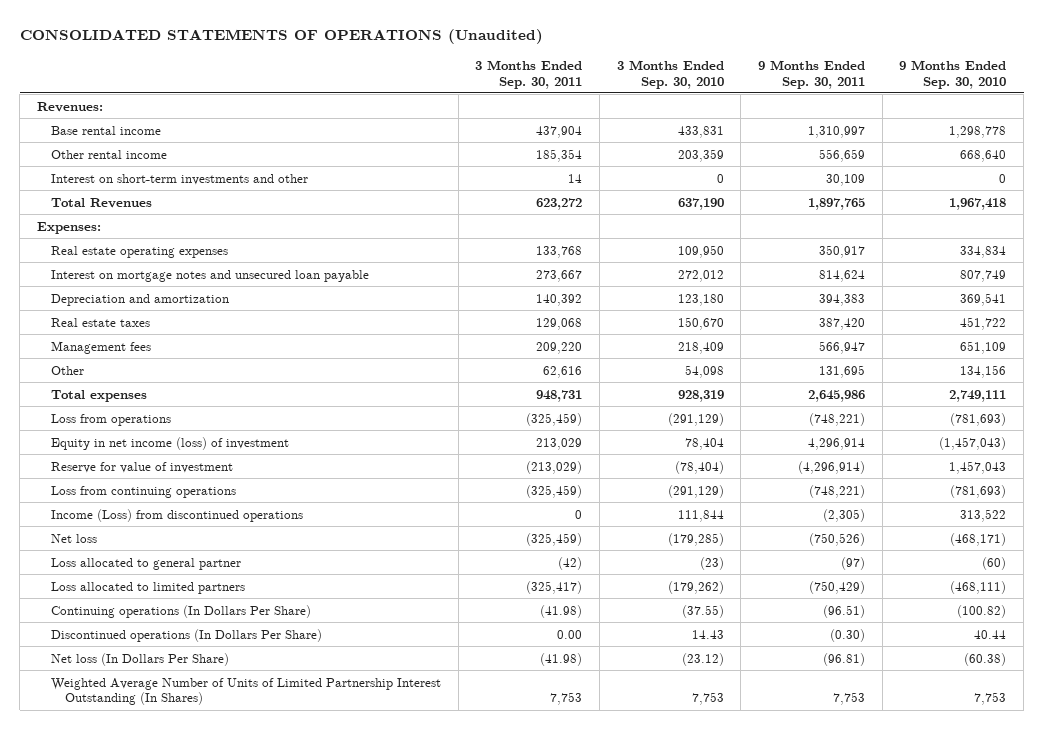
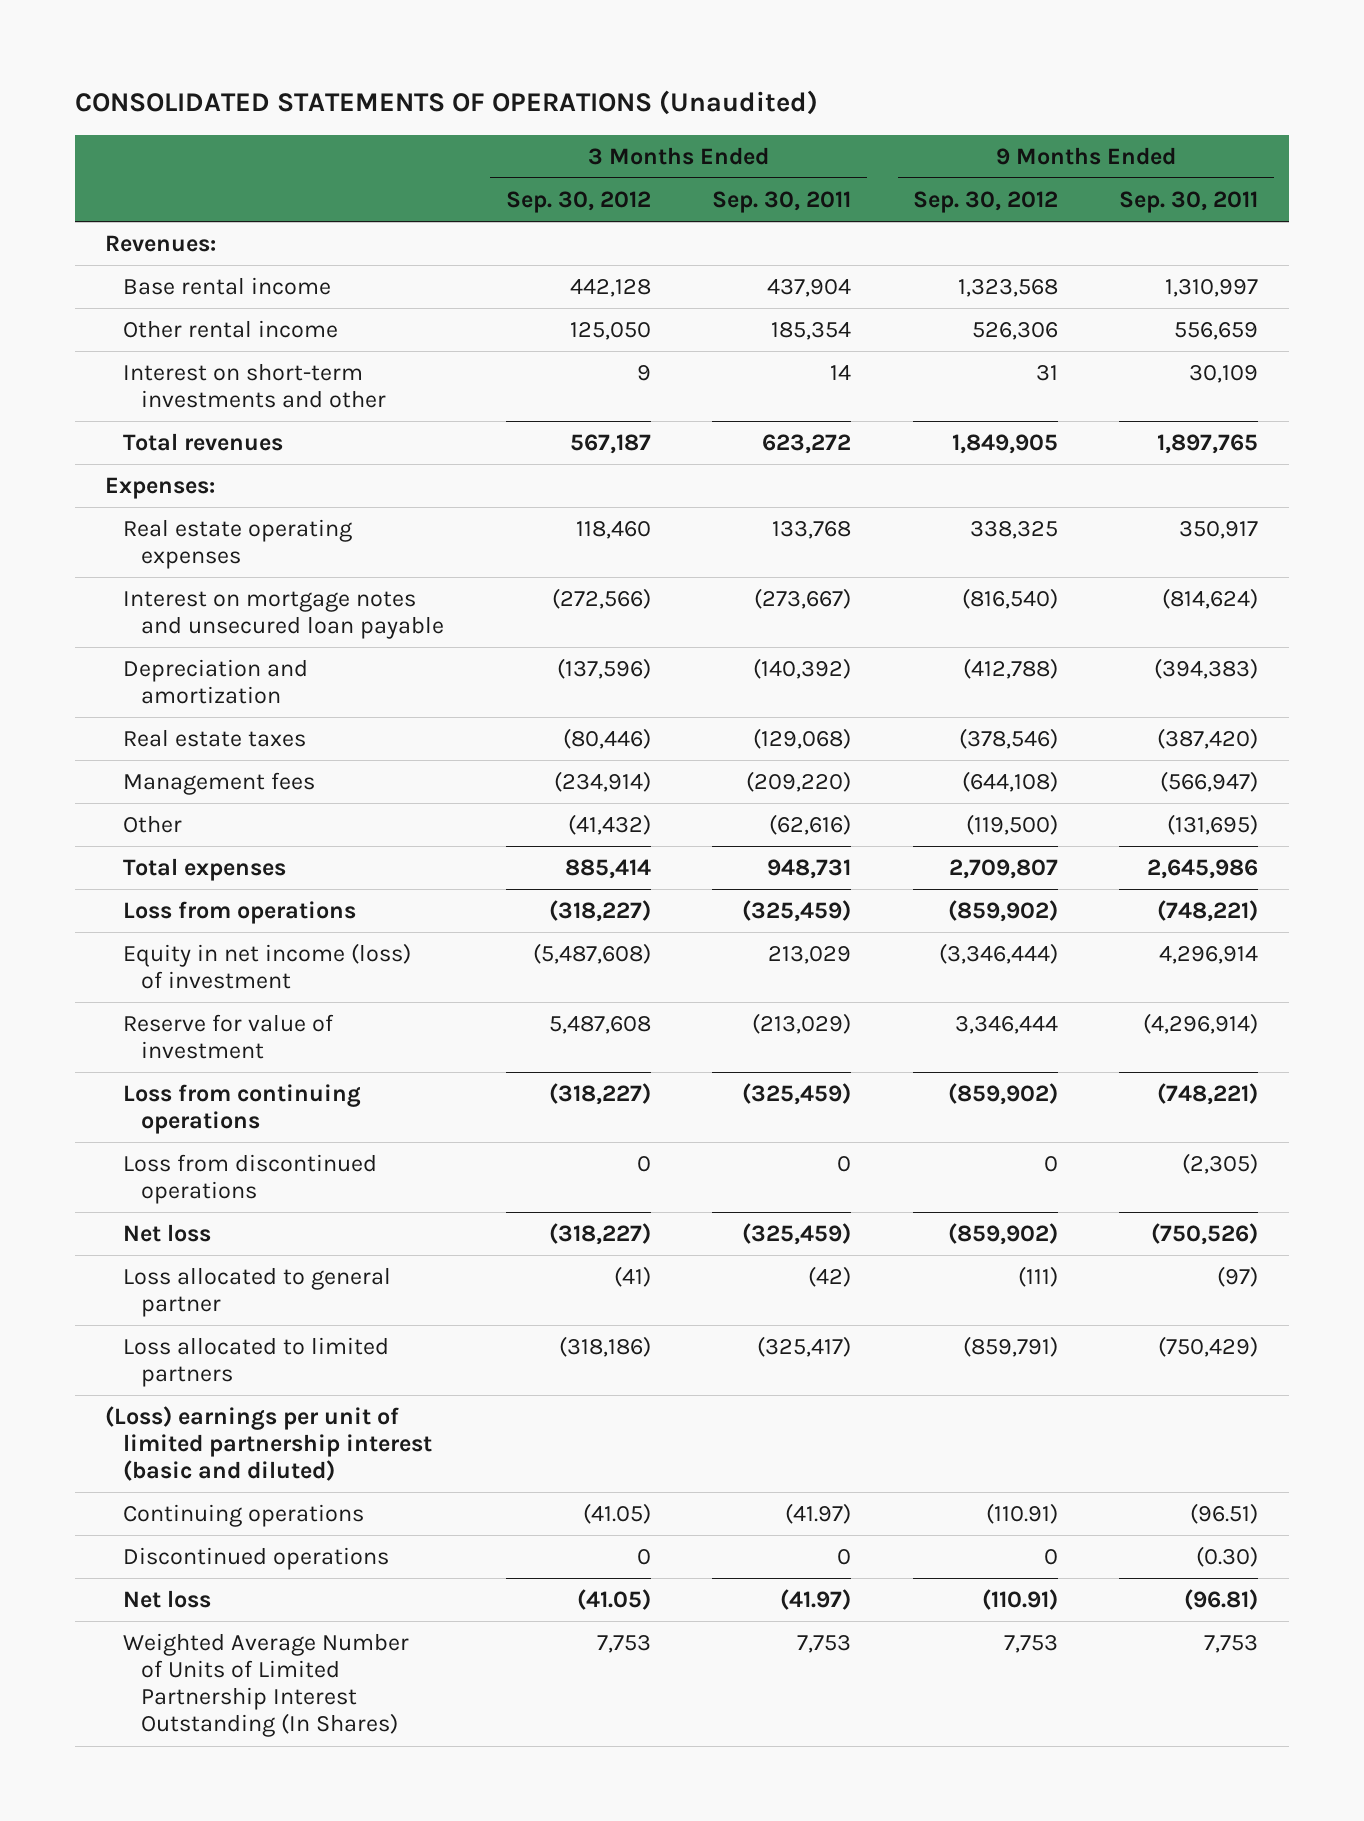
- | 3 Months Ended Sep. 30, 2011 | 3 Months Ended Sep. 30, 2010 | 9 Months Ended Sep. 30, 2011 | 9 Months Ended Sep. 30, 2010
+ | 3 Months Ended Sep. 30, 2012 | 3 Months Ended Sep. 30, 2011 | 9 Months Ended Sep. 30, 2012 | 9 Months Ended Sep. 30, 2011
- Total Revenues | 623,272 | 637,190 | 1,897,765 | 1,967,418
+ Total revenues | 567,187 | 623,272 | 1,849,905 | 1,897,765
- Interest on mortgage notes and unsecured loan payable | 273,667 | 272,012 | 814,624 | 807,749
- Depreciation and amortization | 140,392 | 123,180 | 394,383 | 369,541
- Real estate taxes | 129,068 | 150,670 | 387,420 | 451,722
- Management fees | 209,220 | 218,409 | 566,947 | 651,109
- Other | 62,616 | 54,098 | 131,695 | 134,156
+ Interest on mortgage notes and unsecured loan payable | (272,566) | (273,667) | (816,540) | (814,624)
+ Depreciation and amortization | (137,596) | (140,392) | (412,788) | (394,383)
+ Real estate taxes | (80,446) | (129,068) | (378,546) | (387,420)
+ Management fees | (234,914) | (209,220) | (644,108) | (566,947)
+ Other | (41,432) | (62,616) | (119,500) | (131,695)
- Income (Loss) from discontinued operations | 0 | 111,844 | (2,305) | 313,522
+ Loss from discontinued operations | 0 | 0 | 0 | (2,305)
- Continuing operations (In Dollars Per Share) | (41.98) | (37.55) | (96.51) | (100.82)
- Discontinued operations (In Dollars Per Share) | 0.00 | 14.43 | (0.30) | 40.44
- Net loss (In Dollars Per Share) | (41.98) | (23.12) | (96.81) | (60.38)
+ (Loss) earnings per unit of limited partnership interest (basic and diluted)
+ Continuing operations | (41.05) | (41.97) | (110.91) | (96.51)
+ Discontinued operations | 0 | 0 | 0 | (0.30)
+ Net loss | (41.05) | (41.97) | (110.91) | (96.81)

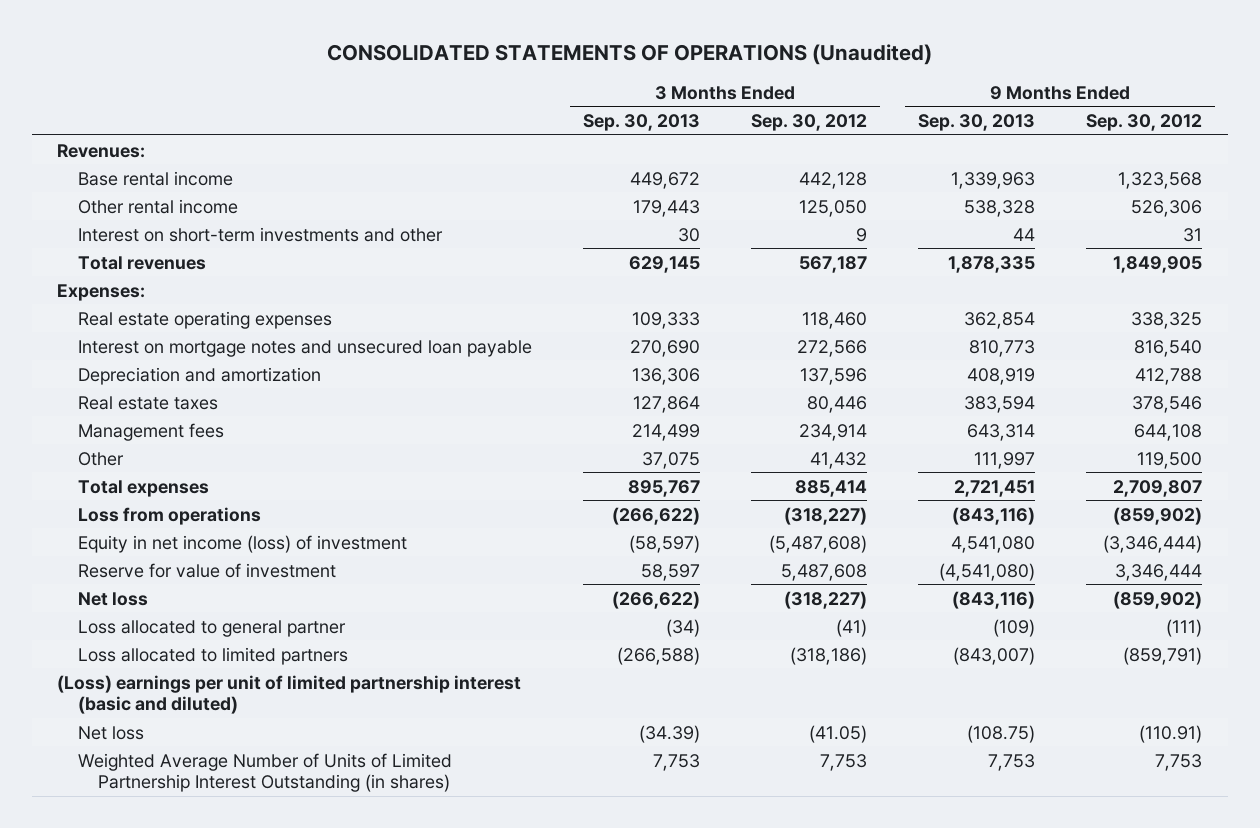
- | 3 Months Ended Sep. 30, 2012 | 3 Months Ended Sep. 30, 2011 | 9 Months Ended Sep. 30, 2012 | 9 Months Ended Sep. 30, 2011
+ | 3 Months Ended Sep. 30, 2013 | 3 Months Ended Sep. 30, 2012 | 9 Months Ended Sep. 30, 2013 | 9 Months Ended Sep. 30, 2012
- Interest on mortgage notes and unsecured loan payable | (272,566) | (273,667) | (816,540) | (814,624)
- Depreciation and amortization | (137,596) | (140,392) | (412,788) | (394,383)
- Real estate taxes | (80,446) | (129,068) | (378,546) | (387,420)
- Management fees | (234,914) | (209,220) | (644,108) | (566,947)
- Other | (41,432) | (62,616) | (119,500) | (131,695)
+ Interest on mortgage notes and unsecured loan payable | 270,690 | 272,566 | 810,773 | 816,540
+ Depreciation and amortization | 136,306 | 137,596 | 408,919 | 412,788
+ Real estate taxes | 127,864 | 80,446 | 383,594 | 378,546
+ Management fees | 214,499 | 234,914 | 643,314 | 644,108
+ Other | 37,075 | 41,432 | 111,997 | 119,500
- Loss from continuing operations | (318,227) | (325,459) | (859,902) | (748,221)
- Loss from discontinued operations | 0 | 0 | 0 | (2,305)
- Continuing operations | (41.05) | (41.97) | (110.91) | (96.51)
- Discontinued operations | 0 | 0 | 0 | (0.30)
- Weighted Average Number of Units of Limited Partnership Interest Outstanding (In Shares) | 7,753 | 7,753 | 7,753 | 7,753
+ Weighted Average Number of Units of Limited Partnership Interest Outstanding (in shares) | 7,753 | 7,753 | 7,753 | 7,753

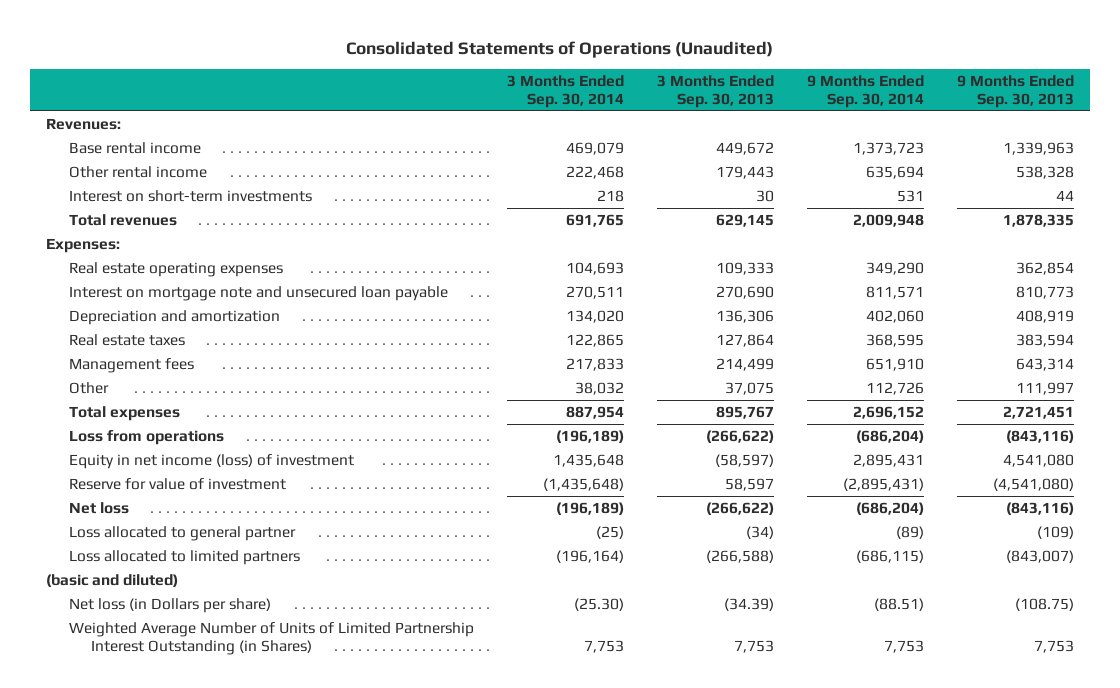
- CONSOLIDATED STATEMENTS OF OPERATIONS (Unaudited)
+ Consolidated Statements of Operations (Unaudited)
- | 3 Months Ended Sep. 30, 2013 | 3 Months Ended Sep. 30, 2012 | 9 Months Ended Sep. 30, 2013 | 9 Months Ended Sep. 30, 2012
+ | 3 Months Ended Sep. 30, 2014 | 3 Months Ended Sep. 30, 2013 | 9 Months Ended Sep. 30, 2014 | 9 Months Ended Sep. 30, 2013
- Interest on short-term investments and other | 30 | 9 | 44 | 31
+ Interest on short-term investments | 218 | 30 | 531 | 44
- Interest on mortgage notes and unsecured loan payable | 270,690 | 272,566 | 810,773 | 816,540
+ Interest on mortgage note and unsecured loan payable | 270,511 | 270,690 | 811,571 | 810,773
- (Loss) earnings per unit of limited partnership interest (basic and diluted)
- Net loss | (34.39) | (41.05) | (108.75) | (110.91)
- Weighted Average Number of Units of Limited Partnership Interest Outstanding (in shares) | 7,753 | 7,753 | 7,753 | 7,753
+ (basic and diluted)
+ Net loss (in Dollars per share) | (25.30) | (34.39) | (88.51) | (108.75)
+ Weighted Average Number of Units of Limited Partnership Interest Outstanding (in Shares) | 7,753 | 7,753 | 7,753 | 7,753

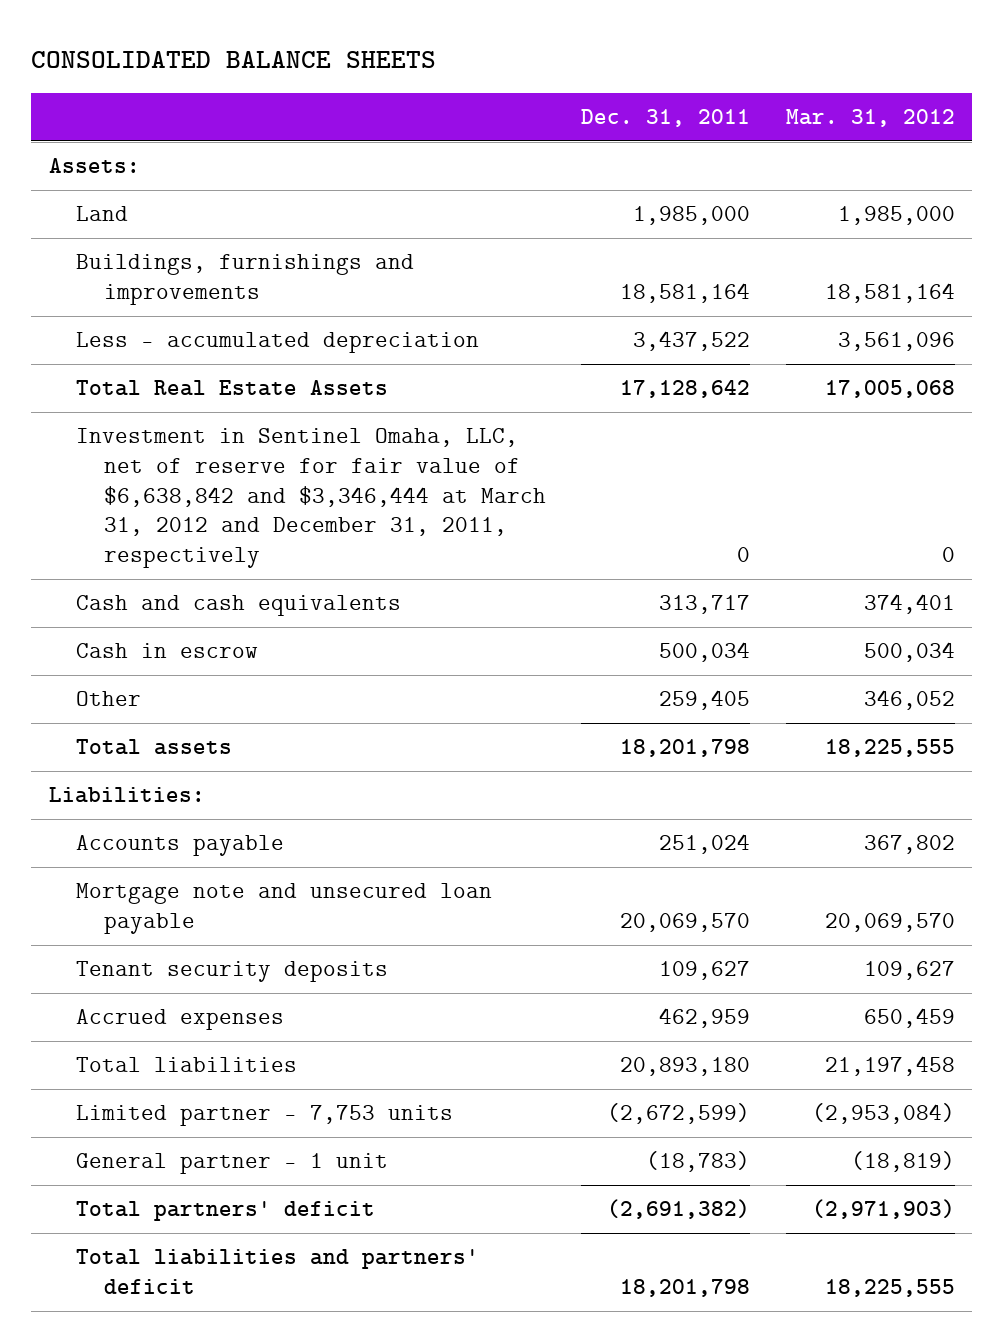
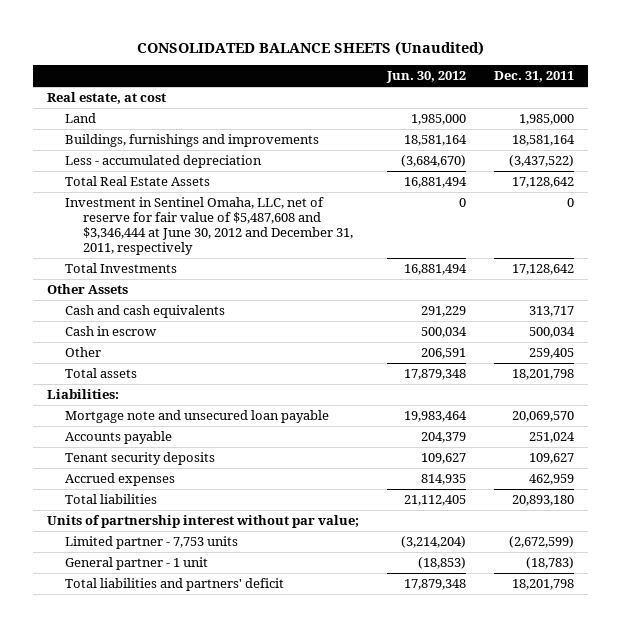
- CONSOLIDATED BALANCE SHEETS
+ CONSOLIDATED BALANCE SHEETS (Unaudited)
- | Dec. 31, 2011 | Mar. 31, 2012
+ | Jun. 30, 2012 | Dec. 31, 2011
- Assets:
+ Real estate, at cost
- Less - accumulated depreciation | 3,437,522 | 3,561,096
+ Less - accumulated depreciation | (3,684,670) | (3,437,522)
- Investment in Sentinel Omaha, LLC, net of reserve for fair value of $6,638,842 and $3,346,444 at March 31, 2012 and December 31, 2011, respectively | 0 | 0
+ Investment in Sentinel Omaha, LLC, net of reserve for fair value of $5,487,608 and $3,346,444 at June 30, 2012 and December 31, 2011, respectively | 0 | 0
+ Total Investments | 16,881,494 | 17,128,642
+ Other Assets
moved down: Accounts payable | 204,379 | 251,024
+ Units of partnership interest without par value;
- Total partners' deficit | (2,691,382) | (2,971,903)

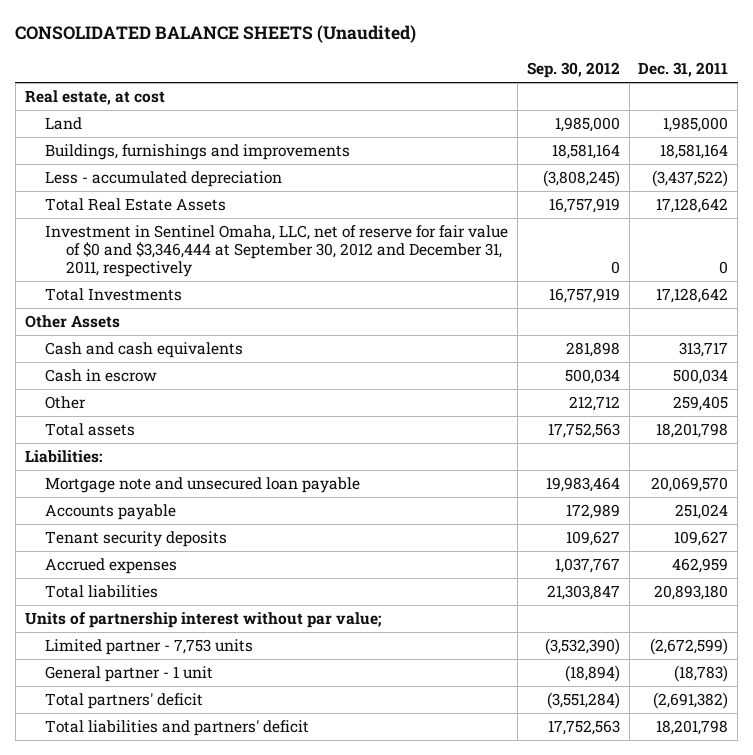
- | Jun. 30, 2012 | Dec. 31, 2011
+ | Sep. 30, 2012 | Dec. 31, 2011
- Investment in Sentinel Omaha, LLC, net of reserve for fair value of $5,487,608 and $3,346,444 at June 30, 2012 and December 31, 2011, respectively | 0 | 0
+ Investment in Sentinel Omaha, LLC, net of reserve for fair value of $0 and $3,346,444 at September 30, 2012 and December 31, 2011, respectively | 0 | 0
+ Total partners' deficit | (3,551,284) | (2,691,382)

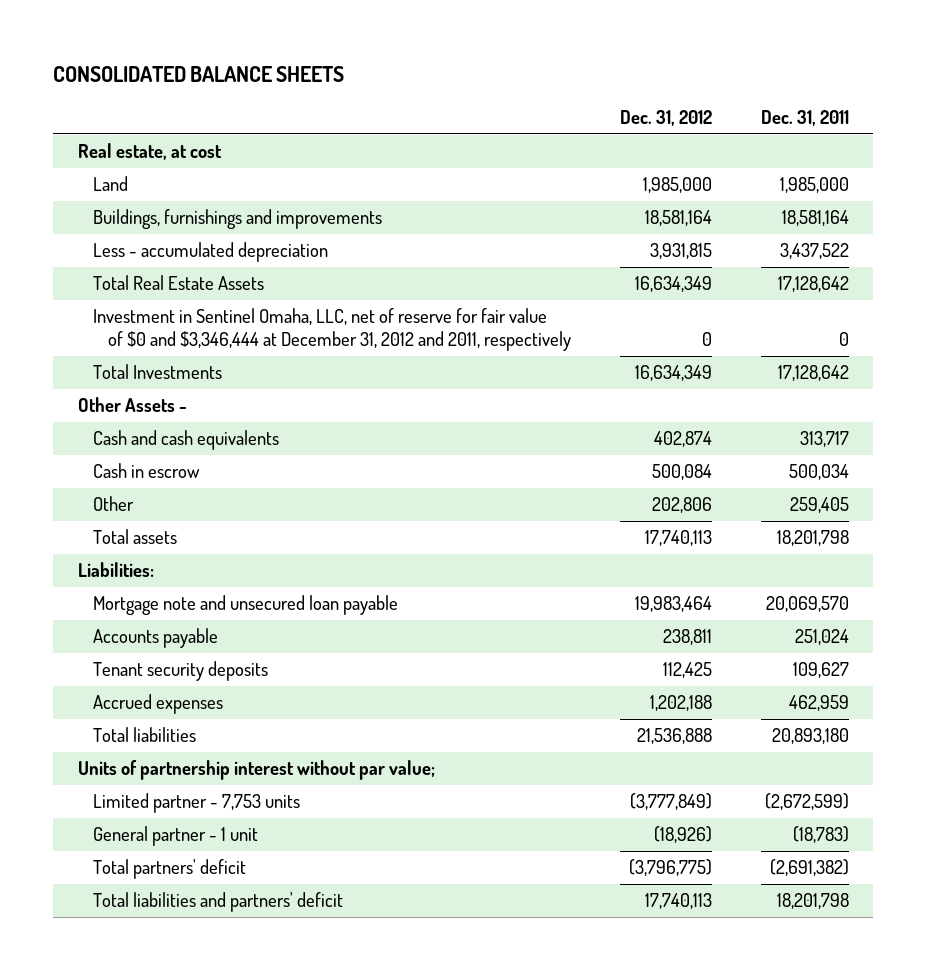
- CONSOLIDATED BALANCE SHEETS (Unaudited)
+ CONSOLIDATED BALANCE SHEETS
- | Sep. 30, 2012 | Dec. 31, 2011
+ | Dec. 31, 2012 | Dec. 31, 2011
- Less - accumulated depreciation | (3,808,245) | (3,437,522)
+ Less - accumulated depreciation | 3,931,815 | 3,437,522
- Investment in Sentinel Omaha, LLC, net of reserve for fair value of $0 and $3,346,444 at September 30, 2012 and December 31, 2011, respectively | 0 | 0
+ Investment in Sentinel Omaha, LLC, net of reserve for fair value of $0 and $3,346,444 at December 31, 2012 and 2011, respectively | 0 | 0
- Other Assets
+ Other Assets -

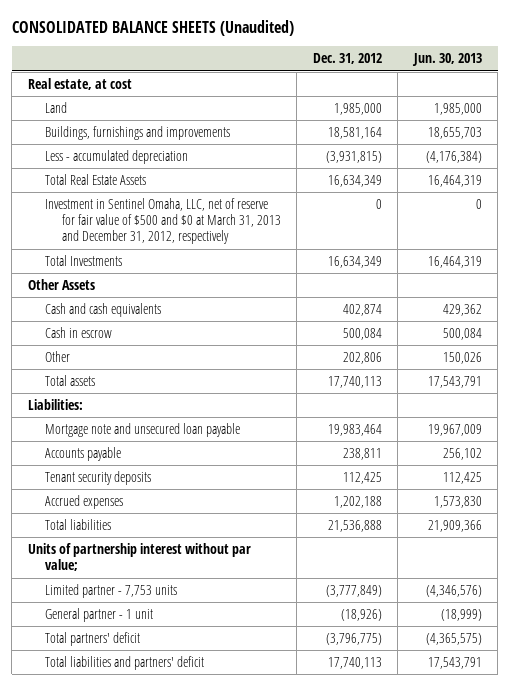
- CONSOLIDATED BALANCE SHEETS
+ CONSOLIDATED BALANCE SHEETS (Unaudited)
- | Dec. 31, 2012 | Dec. 31, 2011
+ | Dec. 31, 2012 | Jun. 30, 2013
- Less - accumulated depreciation | 3,931,815 | 3,437,522
+ Less - accumulated depreciation | (3,931,815) | (4,176,384)
- Investment in Sentinel Omaha, LLC, net of reserve for fair value of $0 and $3,346,444 at December 31, 2012 and 2011, respectively | 0 | 0
+ Investment in Sentinel Omaha, LLC, net of reserve for fair value of $500 and $0 at March 31, 2013 and December 31, 2012, respectively | 0 | 0
- Other Assets -
+ Other Assets

